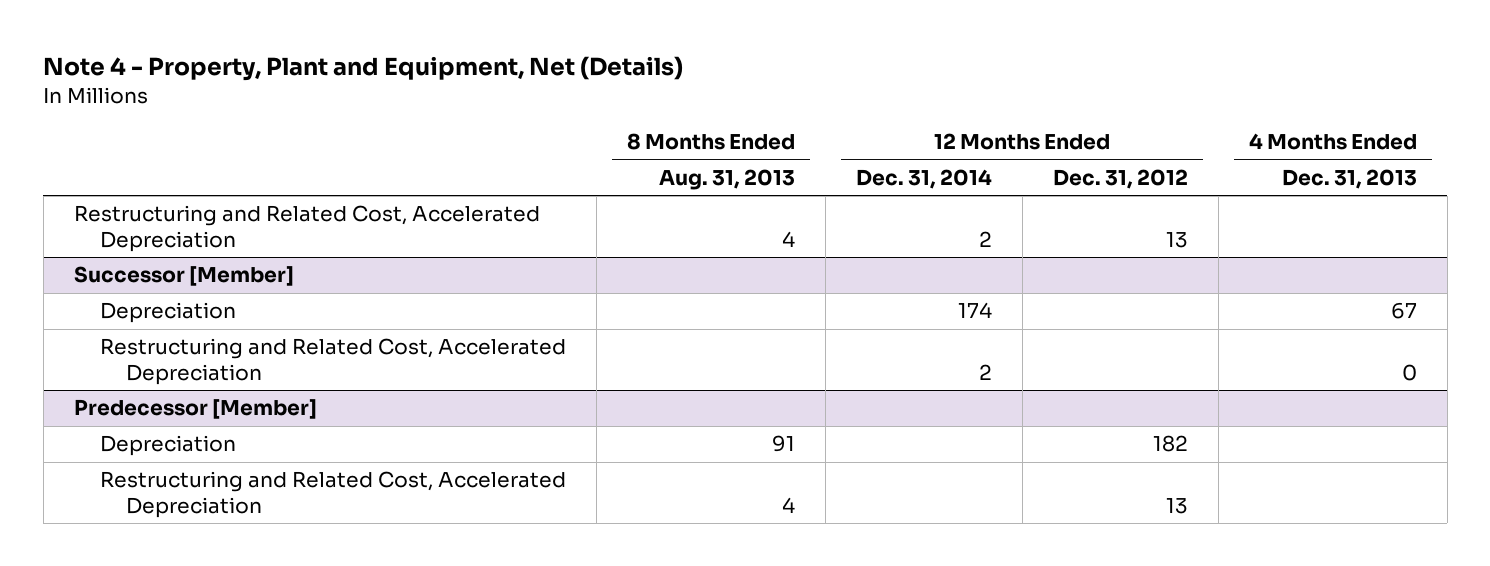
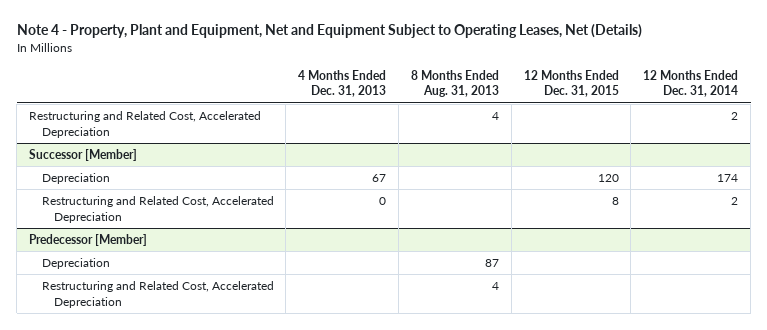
- Note 4 - Property, Plant and Equipment, Net (Details)
+ Note 4 - Property, Plant and Equipment, Net and Equipment Subject to Operating Leases, Net (Details)
- | 8 Months Ended Aug. 31, 2013 | 12 Months Ended Dec. 31, 2014 | 12 Months Ended Dec. 31, 2012 | 4 Months Ended Dec. 31, 2013
+ | 4 Months Ended Dec. 31, 2013 | 8 Months Ended Aug. 31, 2013 | 12 Months Ended Dec. 31, 2015 | 12 Months Ended Dec. 31, 2014
@ Predecessor [Member]
- Depreciation | 91 | | 182 |
+ Depreciation | | 87 | |

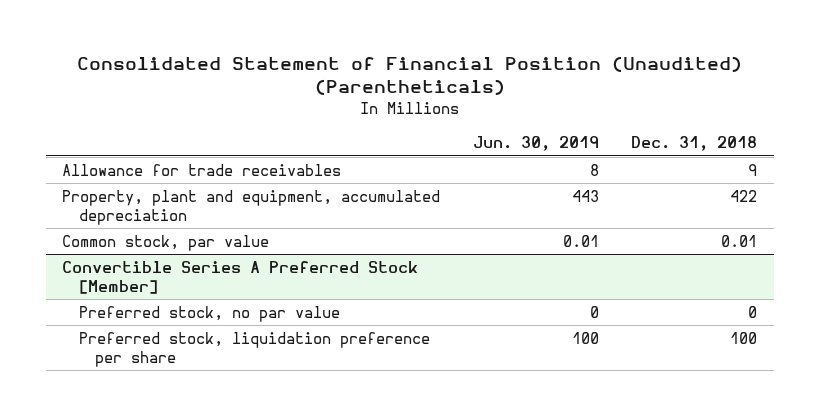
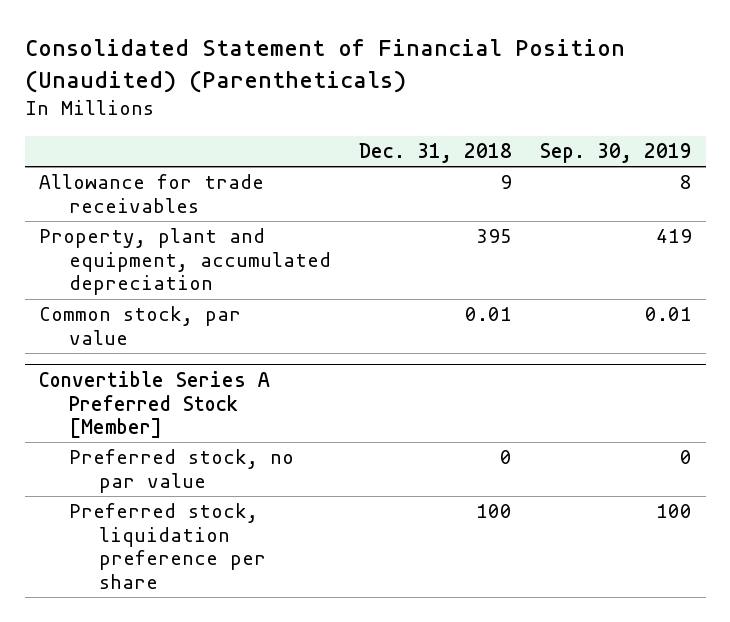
- | Jun. 30, 2019 | Dec. 31, 2018
+ | Dec. 31, 2018 | Sep. 30, 2019
- Property, plant and equipment, accumulated depreciation | 443 | 422
+ Property, plant and equipment, accumulated depreciation | 395 | 419

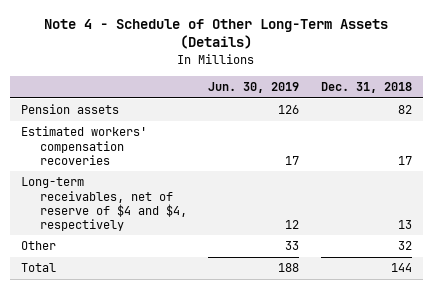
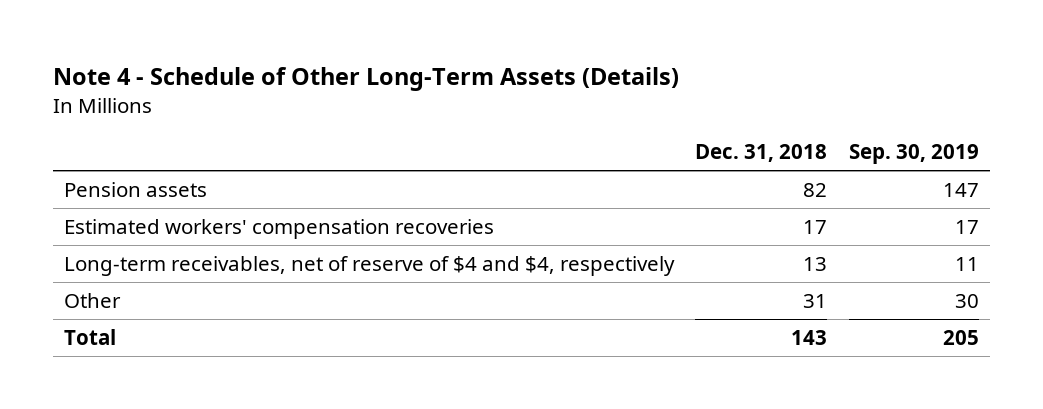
- | Jun. 30, 2019 | Dec. 31, 2018
+ | Dec. 31, 2018 | Sep. 30, 2019
- Other | 33 | 32
- Total | 188 | 144
+ Other | 31 | 30
+ Total | 143 | 205

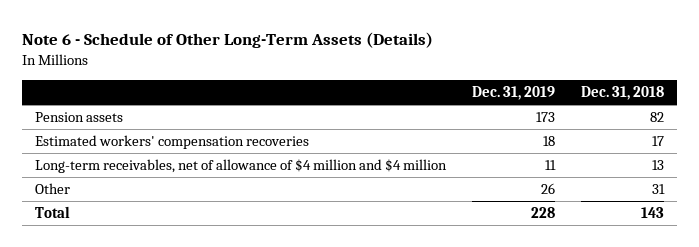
- Note 4 - Schedule of Other Long-Term Assets (Details)
+ Note 6 - Schedule of Other Long-Term Assets (Details)
- | Dec. 31, 2018 | Sep. 30, 2019
+ | Dec. 31, 2019 | Dec. 31, 2018
- Long-term receivables, net of reserve of $4 and $4, respectively | 13 | 11
+ Long-term receivables, net of allowance of $4 million and $4 million | 11 | 13

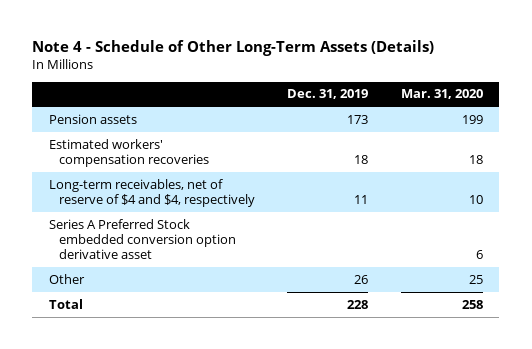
- Note 6 - Schedule of Other Long-Term Assets (Details)
+ Note 4 - Schedule of Other Long-Term Assets (Details)
- | Dec. 31, 2019 | Dec. 31, 2018
+ | Dec. 31, 2019 | Mar. 31, 2020
- Long-term receivables, net of allowance of $4 million and $4 million | 11 | 13
+ Long-term receivables, net of reserve of $4 and $4, respectively | 11 | 10
+ Series A Preferred Stock embedded conversion option derivative asset | | 6

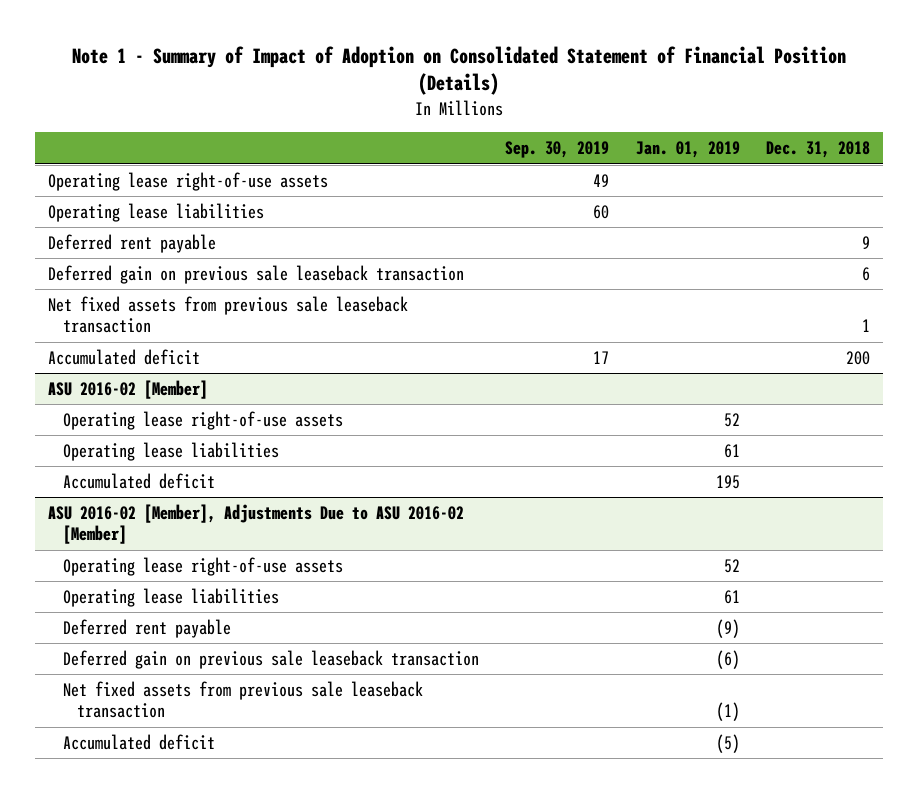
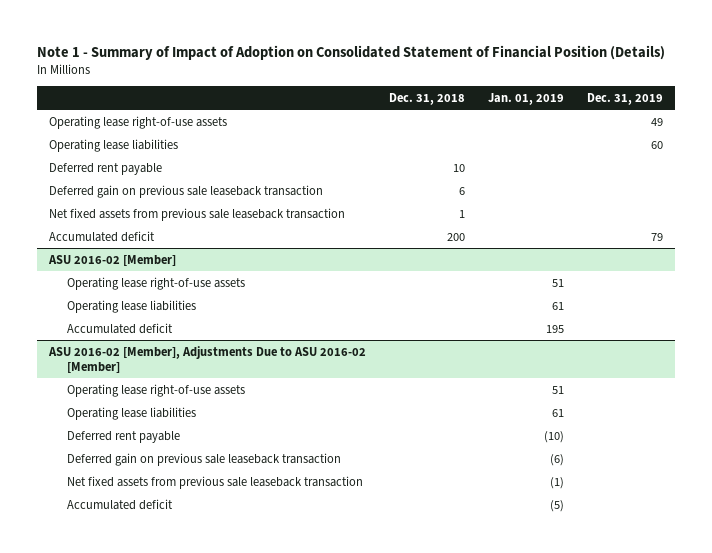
- | Sep. 30, 2019 | Jan. 01, 2019 | Dec. 31, 2018
+ | Dec. 31, 2018 | Jan. 01, 2019 | Dec. 31, 2019
- Deferred rent payable | | | 9
+ Deferred rent payable | 10 | |
@ ASU 2016-02 [Member]
- Operating lease right-of-use assets | | 52 |
+ Operating lease right-of-use assets | | 51 |
@ ASU 2016-02 [Member], Adjustments Due to ASU 2016-02 [Member]
- Operating lease right-of-use assets | | 52 |
+ Operating lease right-of-use assets | | 51 |
- Deferred rent payable | | (9) |
+ Deferred rent payable | | (10) |

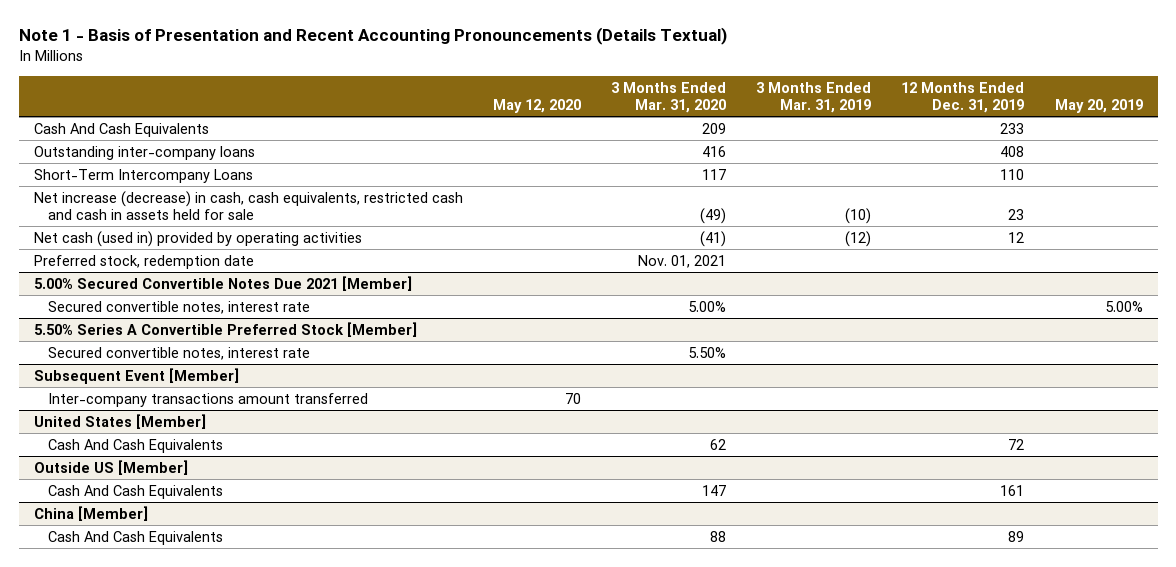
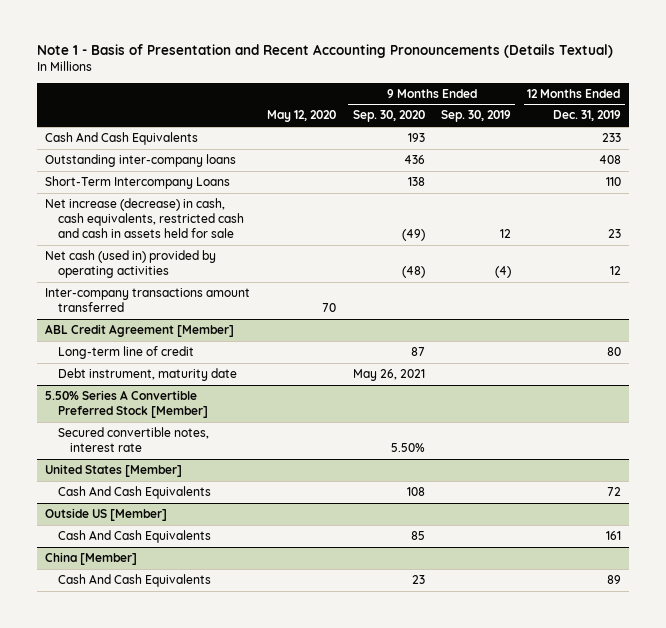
- | May 12, 2020 | 3 Months Ended Mar. 31, 2020 | 3 Months Ended Mar. 31, 2019 | 12 Months Ended Dec. 31, 2019 | May 20, 2019
+ | May 12, 2020 | 9 Months Ended Sep. 30, 2020 | 9 Months Ended Sep. 30, 2019 | 12 Months Ended Dec. 31, 2019
- Preferred stock, redemption date | | Nov. 01, 2021 | | |
- 5.00% Secured Convertible Notes Due 2021 [Member]
- Secured convertible notes, interest rate | | 5.00% | | | 5.00%
+ Inter-company transactions amount transferred | 70 | | |
+ ABL Credit Agreement [Member]
+ Long-term line of credit | | 87 | | 80
+ Debt instrument, maturity date | | May 26, 2021 | |
- Subsequent Event [Member]
- Inter-company transactions amount transferred | 70 | | | |

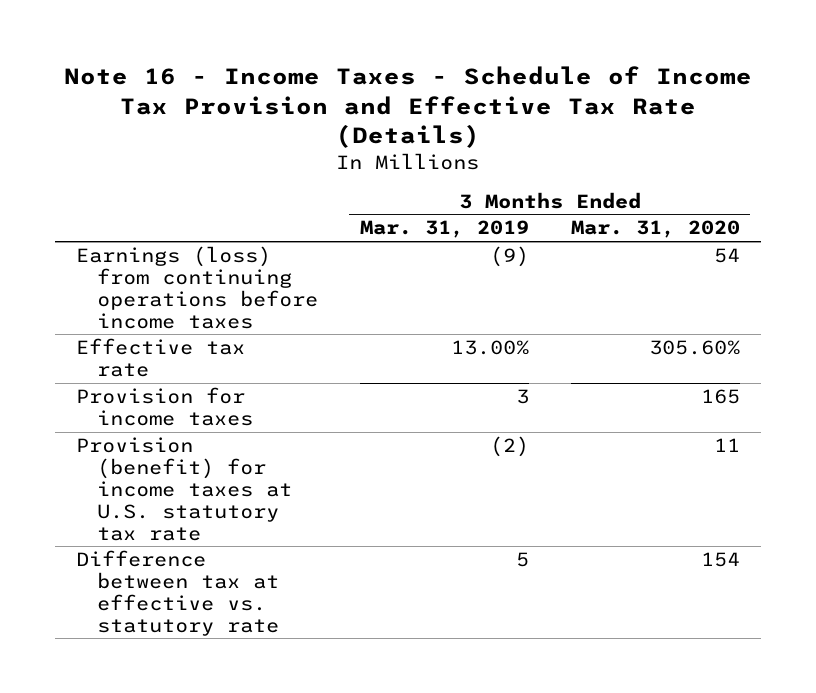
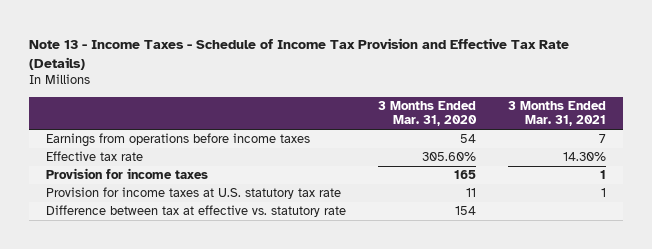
- Note 16 - Income Taxes - Schedule of Income Tax Provision and Effective Tax Rate (Details)
+ Note 13 - Income Taxes - Schedule of Income Tax Provision and Effective Tax Rate (Details)
- | 3 Months Ended Mar. 31, 2019 | 3 Months Ended Mar. 31, 2020
+ | 3 Months Ended Mar. 31, 2020 | 3 Months Ended Mar. 31, 2021
- Earnings (loss) from continuing operations before income taxes | (9) | 54
+ Earnings from operations before income taxes | 54 | 7
- Provision (benefit) for income taxes at U.S. statutory tax rate | (2) | 11
+ Provision for income taxes at U.S. statutory tax rate | 11 | 1

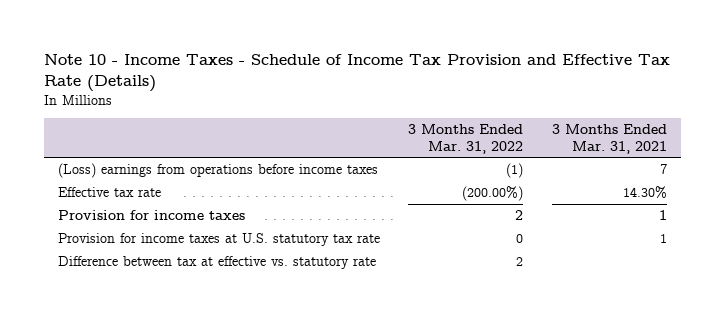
- Note 13 - Income Taxes - Schedule of Income Tax Provision and Effective Tax Rate (Details)
+ Note 10 - Income Taxes - Schedule of Income Tax Provision and Effective Tax Rate (Details)
- | 3 Months Ended Mar. 31, 2020 | 3 Months Ended Mar. 31, 2021
+ | 3 Months Ended Mar. 31, 2022 | 3 Months Ended Mar. 31, 2021
- Earnings from operations before income taxes | 54 | 7
+ (Loss) earnings from operations before income taxes | (1) | 7

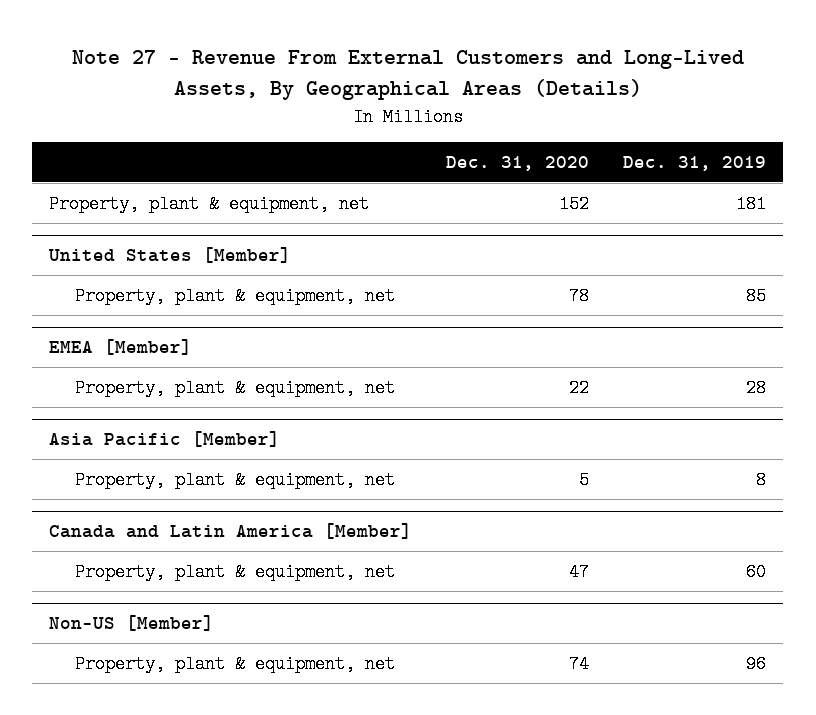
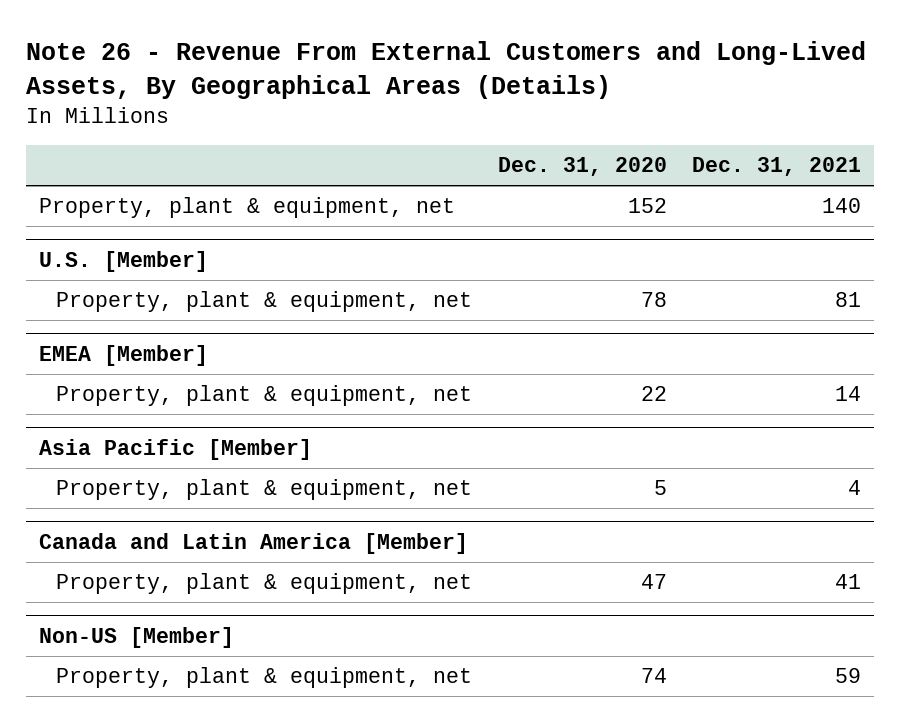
- Note 27 - Revenue From External Customers and Long-Lived Assets, By Geographical Areas (Details)
+ Note 26 - Revenue From External Customers and Long-Lived Assets, By Geographical Areas (Details)
- | Dec. 31, 2020 | Dec. 31, 2019
+ | Dec. 31, 2020 | Dec. 31, 2021
- United States [Member]
+ U.S. [Member]

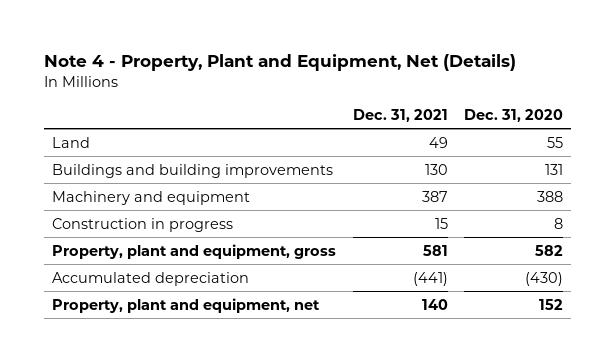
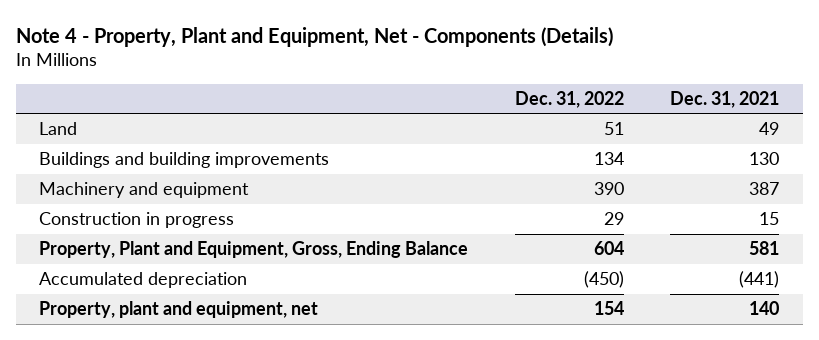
- Note 4 - Property, Plant and Equipment, Net (Details)
+ Note 4 - Property, Plant and Equipment, Net - Components (Details)
- | Dec. 31, 2021 | Dec. 31, 2020
+ | Dec. 31, 2022 | Dec. 31, 2021
- Property, plant and equipment, gross | 581 | 582
+ Property, Plant and Equipment, Gross, Ending Balance | 604 | 581

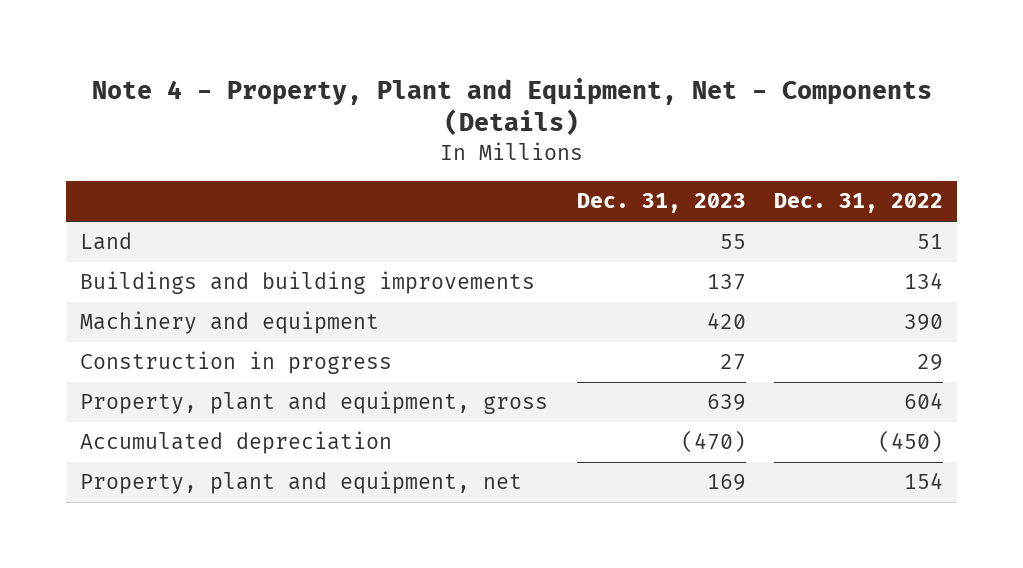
- | Dec. 31, 2022 | Dec. 31, 2021
+ | Dec. 31, 2023 | Dec. 31, 2022
- Property, Plant and Equipment, Gross, Ending Balance | 604 | 581
+ Property, plant and equipment, gross | 639 | 604

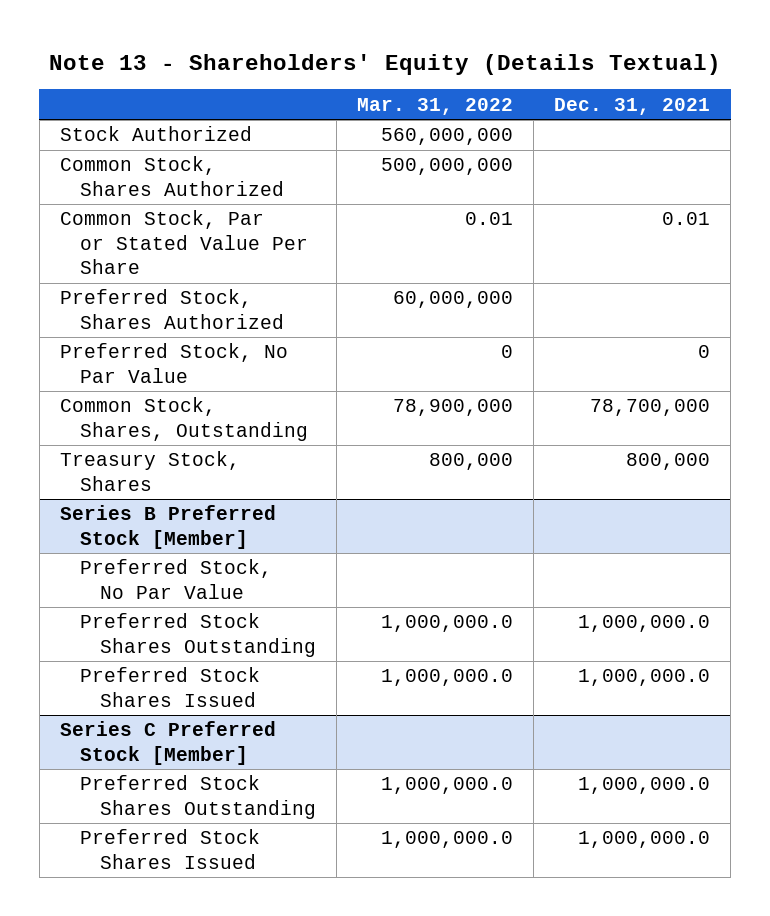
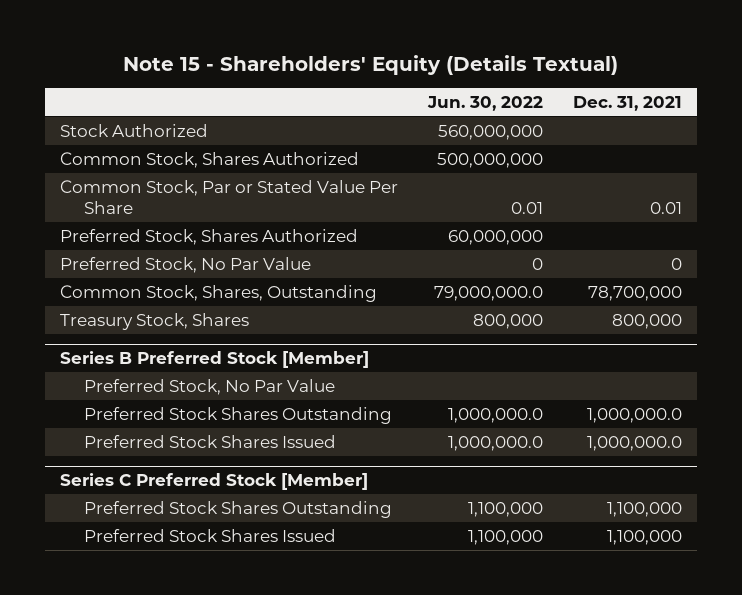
- Note 13 - Shareholders' Equity (Details Textual)
+ Note 15 - Shareholders' Equity (Details Textual)
- | Mar. 31, 2022 | Dec. 31, 2021
+ | Jun. 30, 2022 | Dec. 31, 2021
@ Series C Preferred Stock [Member]
- Preferred Stock Shares Outstanding | 1,000,000.0 | 1,000,000.0
- Preferred Stock Shares Issued | 1,000,000.0 | 1,000,000.0
+ Preferred Stock Shares Outstanding | 1,100,000 | 1,100,000
+ Preferred Stock Shares Issued | 1,100,000 | 1,100,000

